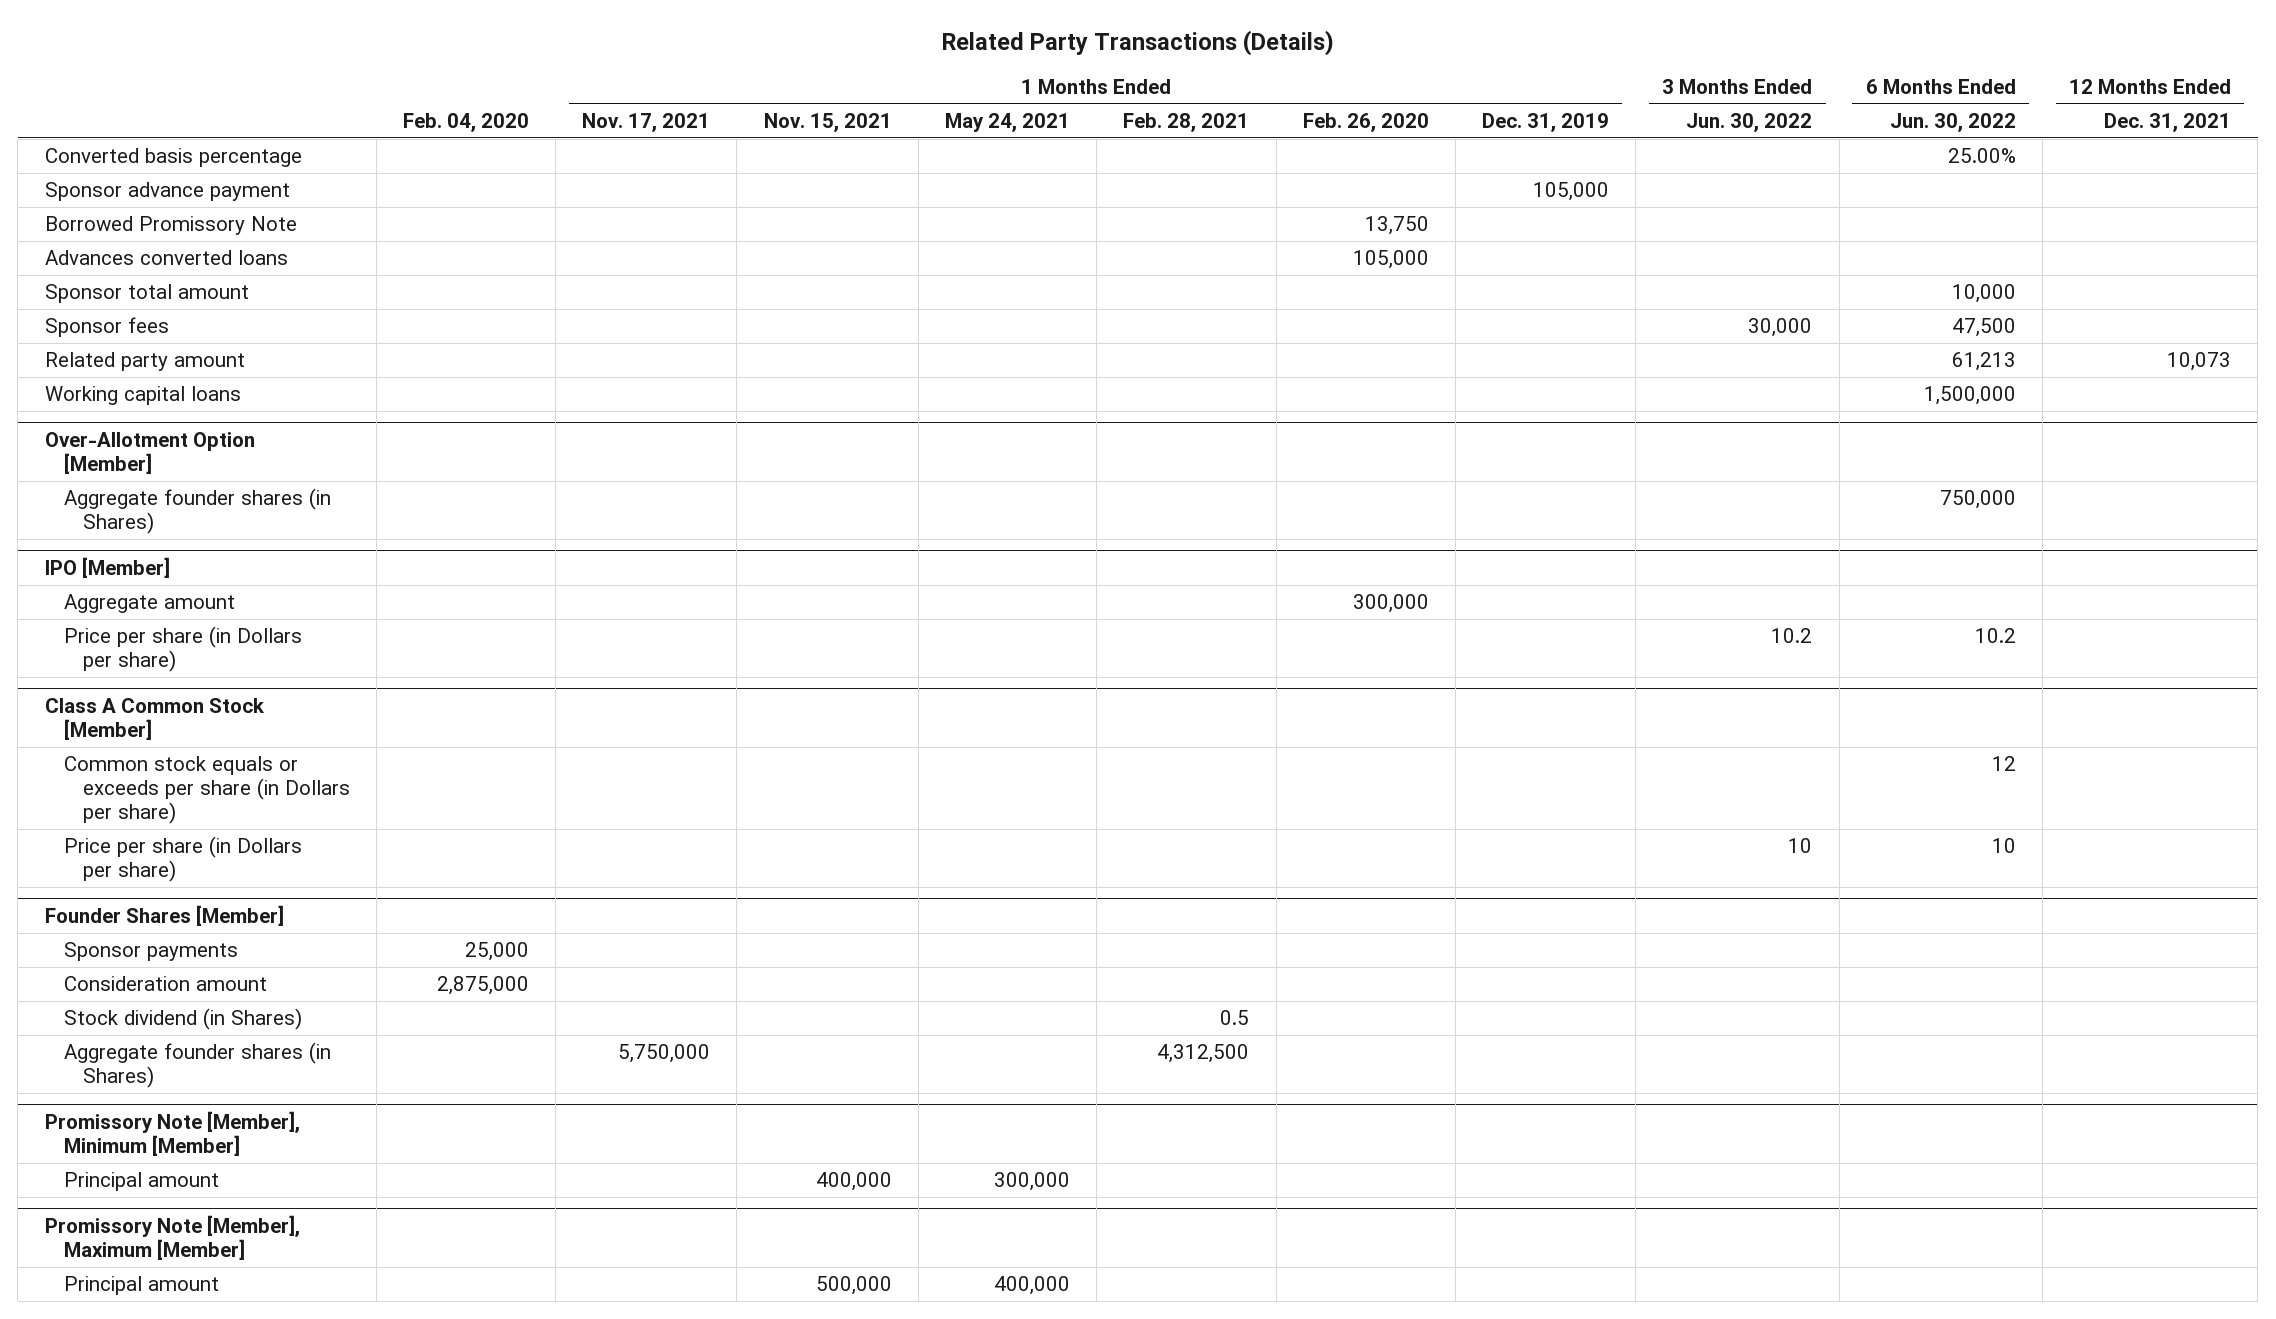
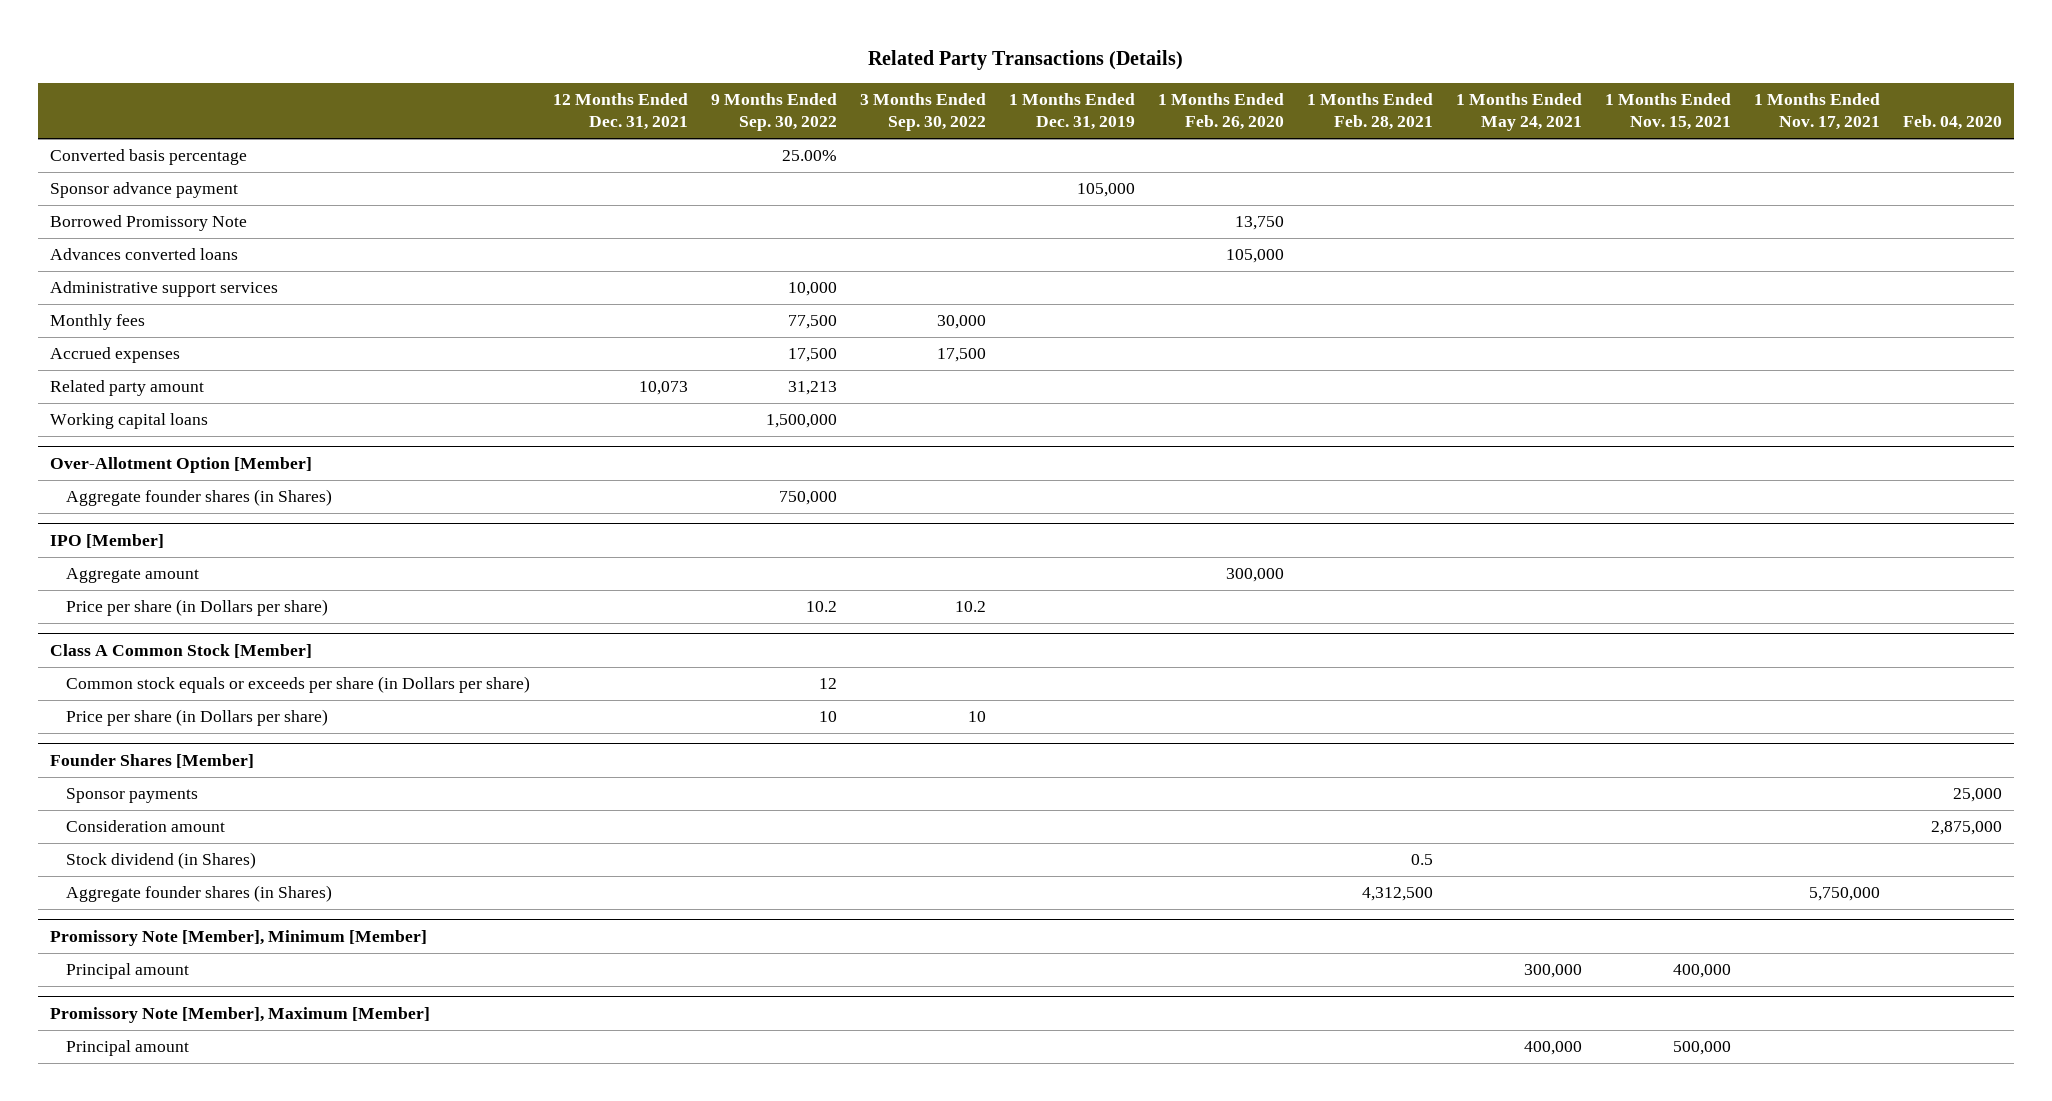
- | Feb. 04, 2020 | 1 Months Ended Nov. 17, 2021 | 1 Months Ended Nov. 15, 2021 | 1 Months Ended May 24, 2021 | 1 Months Ended Feb. 28, 2021 | 1 Months Ended Feb. 26, 2020 | 1 Months Ended Dec. 31, 2019 | 3 Months Ended Jun. 30, 2022 | 6 Months Ended Jun. 30, 2022 | 12 Months Ended Dec. 31, 2021
+ | 12 Months Ended Dec. 31, 2021 | 9 Months Ended Sep. 30, 2022 | 3 Months Ended Sep. 30, 2022 | 1 Months Ended Dec. 31, 2019 | 1 Months Ended Feb. 26, 2020 | 1 Months Ended Feb. 28, 2021 | 1 Months Ended May 24, 2021 | 1 Months Ended Nov. 15, 2021 | 1 Months Ended Nov. 17, 2021 | Feb. 04, 2020
- Sponsor total amount | | | | | | | | | 10,000 |
- Sponsor fees | | | | | | | | 30,000 | 47,500 |
+ Administrative support services | | 10,000 | | | | | | | |
+ Monthly fees | | 77,500 | 30,000 | | | | | | |
+ Accrued expenses | | 17,500 | 17,500 | | | | | | |

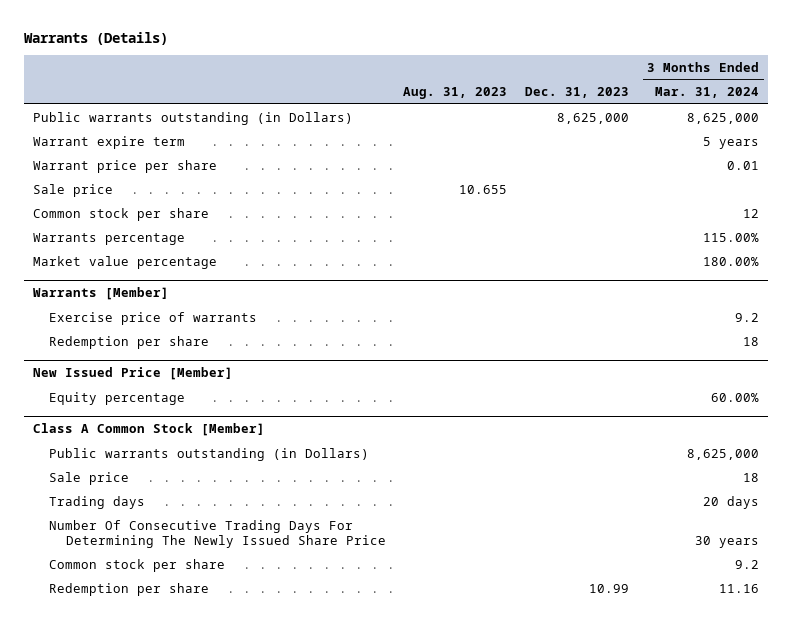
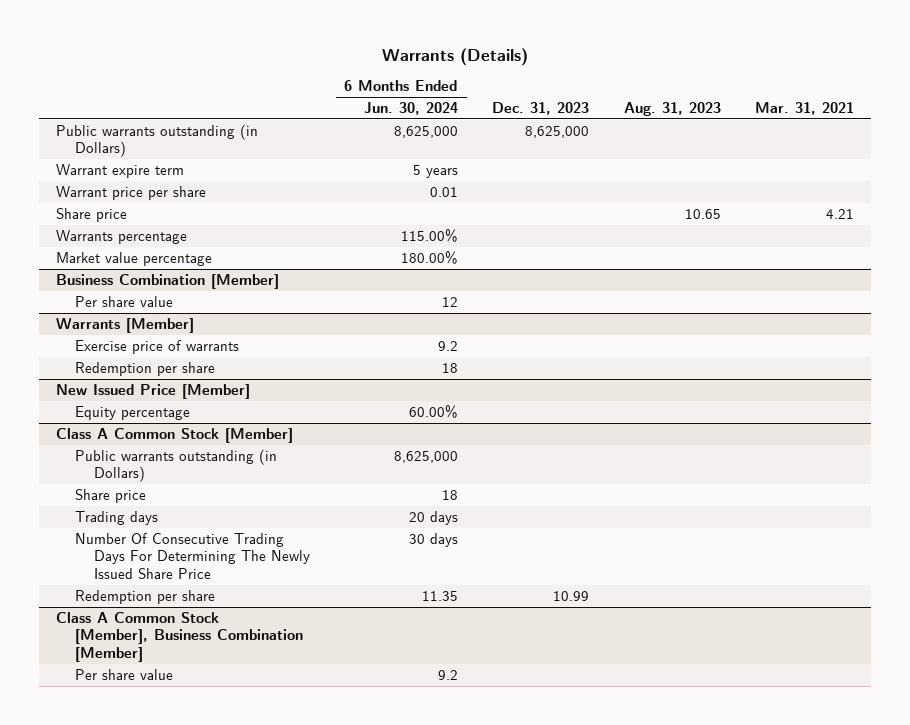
- | Aug. 31, 2023 | Dec. 31, 2023 | 3 Months Ended Mar. 31, 2024
+ | 6 Months Ended Jun. 30, 2024 | Dec. 31, 2023 | Aug. 31, 2023 | Mar. 31, 2021
- Sale price | 10.655 | |
- Common stock per share | | | 12
+ Share price | | | 10.65 | 4.21
+ Business Combination [Member]
+ Per share value | 12 | | |
@ Class A Common Stock [Member]
- Sale price | | | 18
+ Share price | 18 | | |
- Common stock per share | | | 9.2
+ Class A Common Stock [Member], Business Combination [Member]
+ Per share value | 9.2 | | |

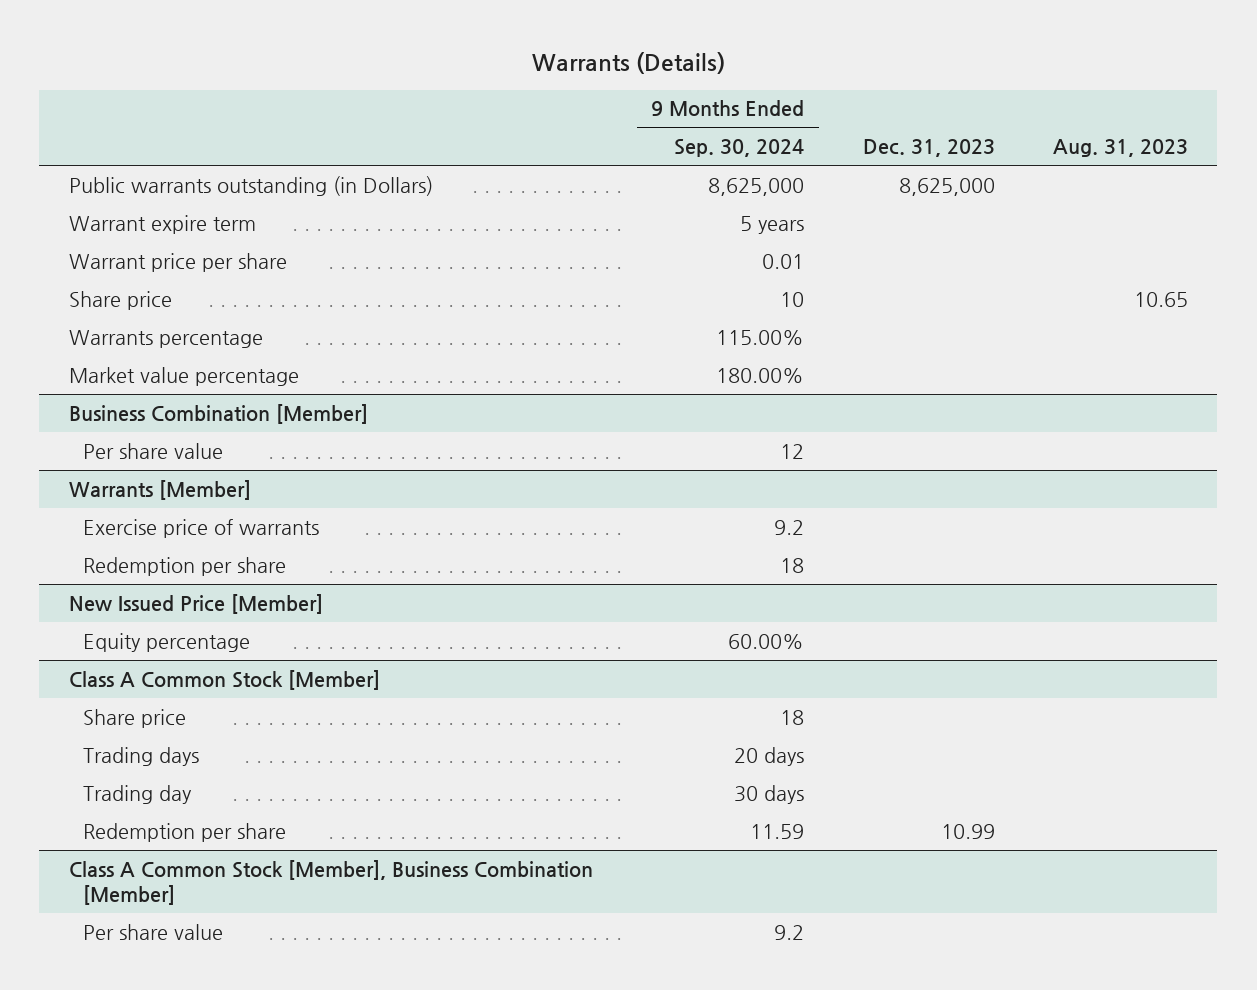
- | 6 Months Ended Jun. 30, 2024 | Dec. 31, 2023 | Aug. 31, 2023 | Mar. 31, 2021
+ | 9 Months Ended Sep. 30, 2024 | Dec. 31, 2023 | Aug. 31, 2023
@ Class A Common Stock [Member]
- Public warrants outstanding (in Dollars) | 8,625,000 | | |
- Number Of Consecutive Trading Days For Determining The Newly Issued Share Price | 30 days | | |
+ Trading day | 30 days | |

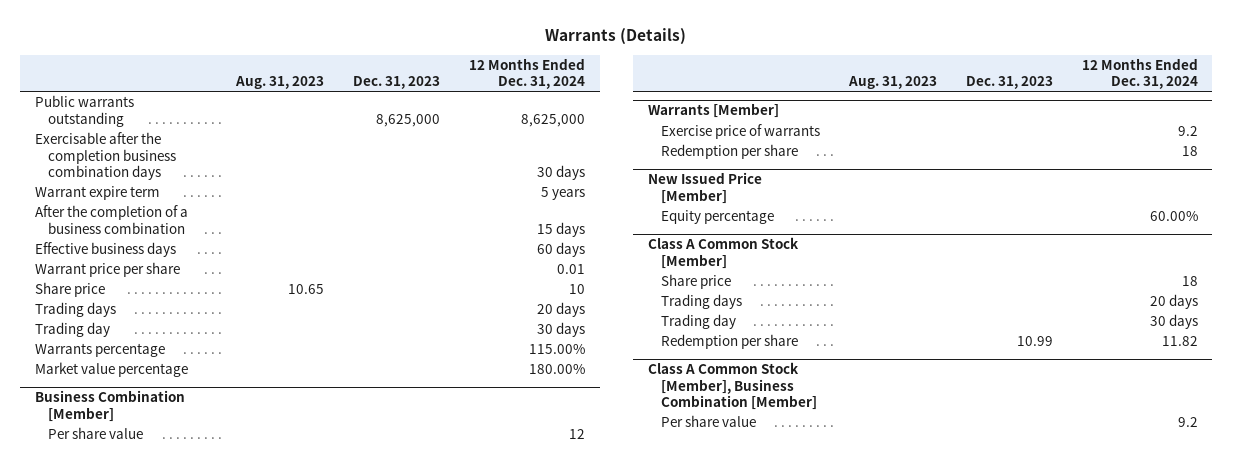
- | 9 Months Ended Sep. 30, 2024 | Dec. 31, 2023 | Aug. 31, 2023
+ | Aug. 31, 2023 | Dec. 31, 2023 | 12 Months Ended Dec. 31, 2024
- Public warrants outstanding (in Dollars) | 8,625,000 | 8,625,000 |
+ Public warrants outstanding | | 8,625,000 | 8,625,000
+ Exercisable after the completion business combination days | | | 30 days
+ After the completion of a business combination | | | 15 days
+ Effective business days | | | 60 days
+ Trading days | | | 20 days
+ Trading day | | | 30 days

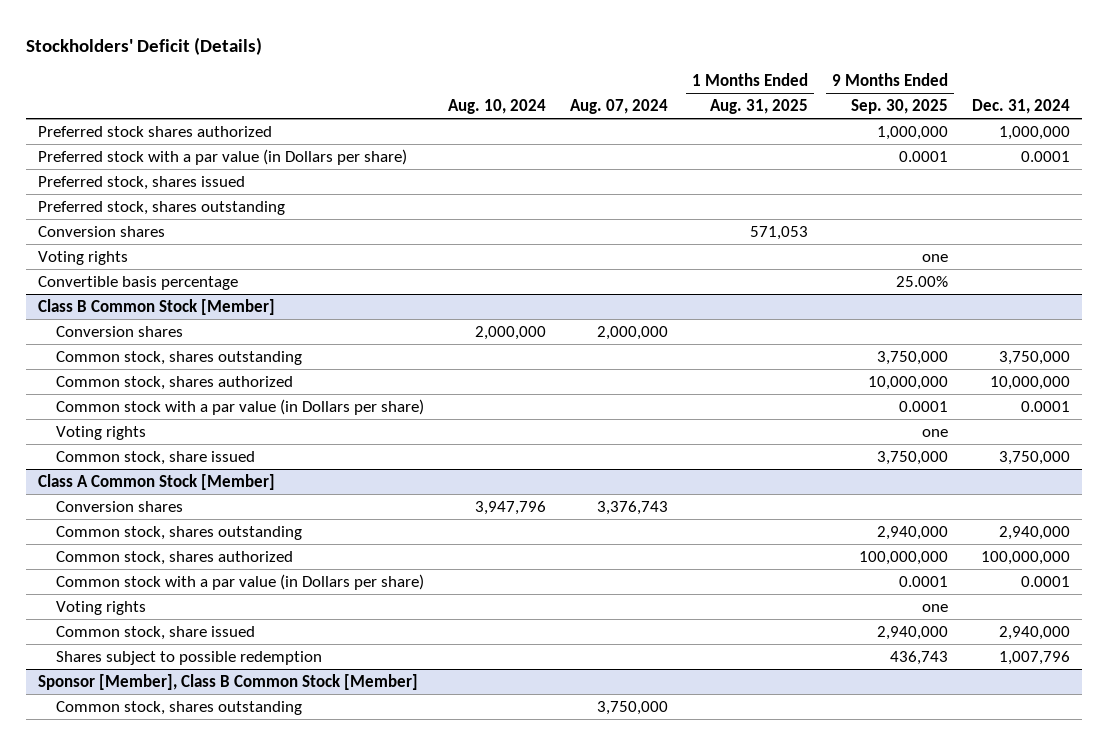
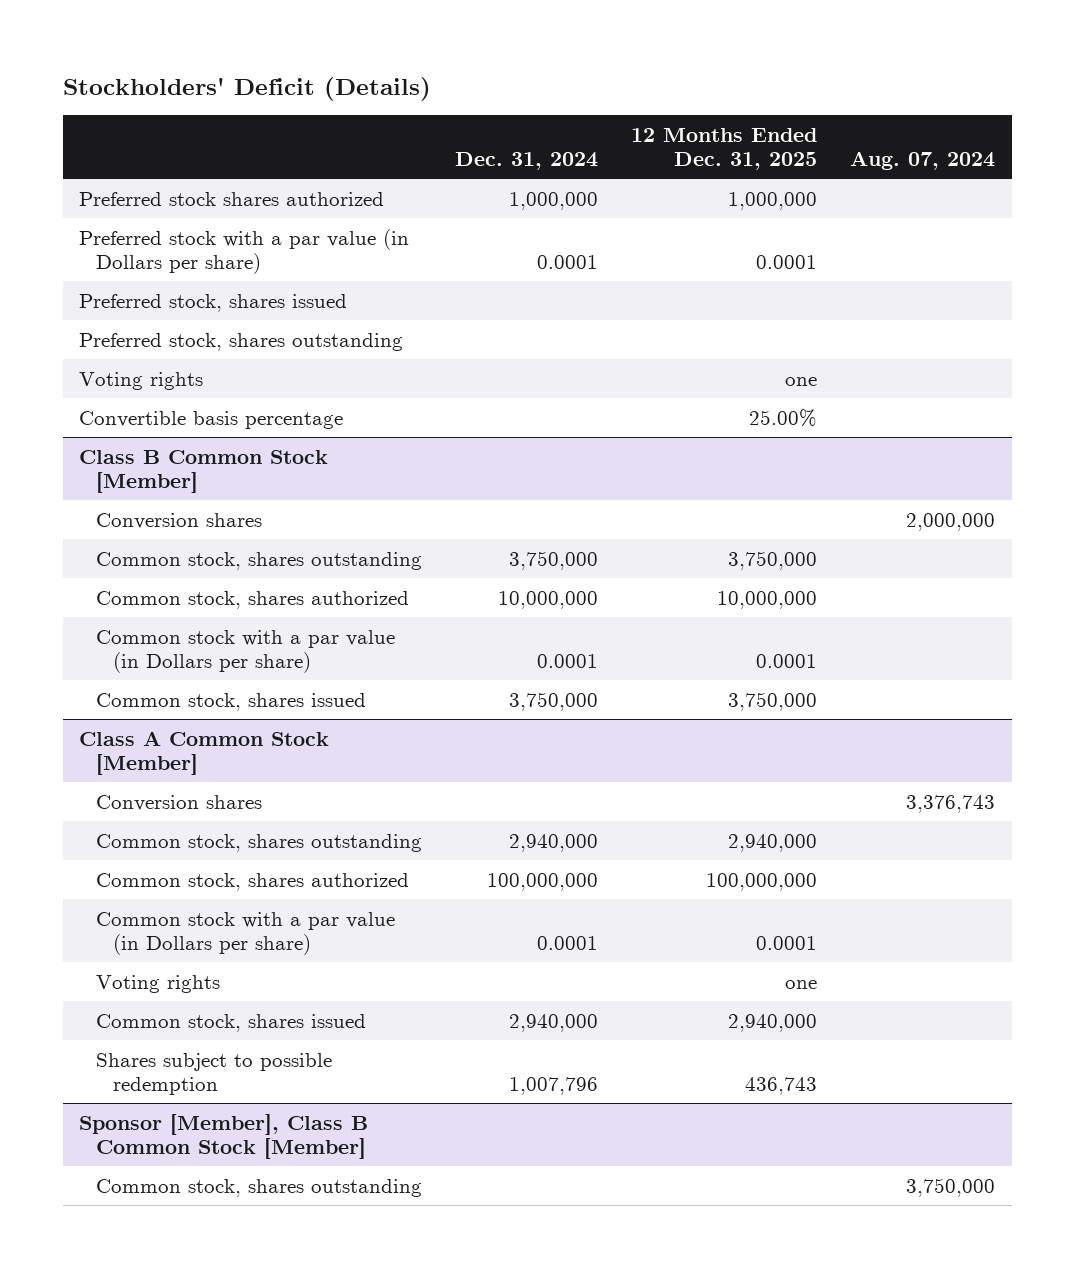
- | Aug. 10, 2024 | Aug. 07, 2024 | 1 Months Ended Aug. 31, 2025 | 9 Months Ended Sep. 30, 2025 | Dec. 31, 2024
+ | Dec. 31, 2024 | 12 Months Ended Dec. 31, 2025 | Aug. 07, 2024
- Conversion shares | | | 571,053 | |
@ Class B Common Stock [Member]
- Voting rights | | | | one |
- Common stock, share issued | | | | 3,750,000 | 3,750,000
+ Common stock, shares issued | 3,750,000 | 3,750,000 |
@ Class A Common Stock [Member]
- Common stock, share issued | | | | 2,940,000 | 2,940,000
+ Common stock, shares issued | 2,940,000 | 2,940,000 |

